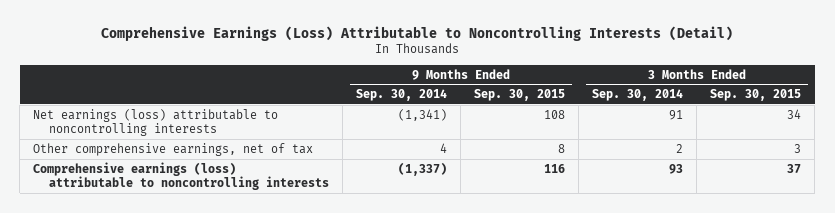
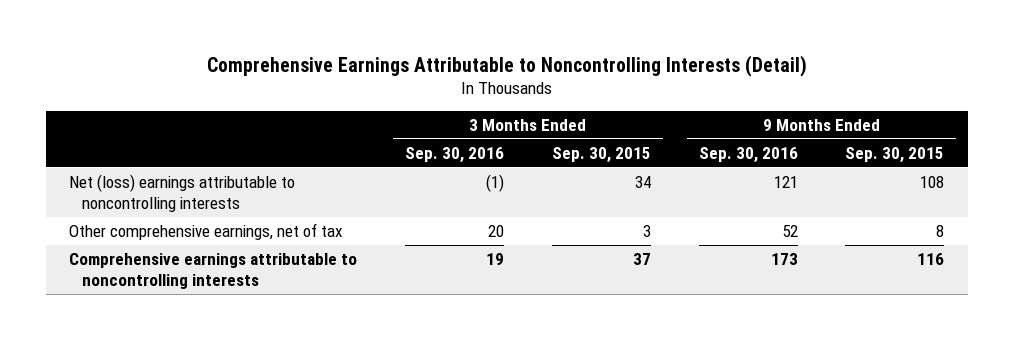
- Comprehensive Earnings (Loss) Attributable to Noncontrolling Interests (Detail)
+ Comprehensive Earnings Attributable to Noncontrolling Interests (Detail)
- | 9 Months Ended Sep. 30, 2014 | 9 Months Ended Sep. 30, 2015 | 3 Months Ended Sep. 30, 2014 | 3 Months Ended Sep. 30, 2015
+ | 3 Months Ended Sep. 30, 2016 | 3 Months Ended Sep. 30, 2015 | 9 Months Ended Sep. 30, 2016 | 9 Months Ended Sep. 30, 2015
- Net earnings (loss) attributable to noncontrolling interests | (1,341) | 108 | 91 | 34
+ Net (loss) earnings attributable to noncontrolling interests | (1) | 34 | 121 | 108
- Comprehensive earnings (loss) attributable to noncontrolling interests | (1,337) | 116 | 93 | 37
+ Comprehensive earnings attributable to noncontrolling interests | 19 | 37 | 173 | 116

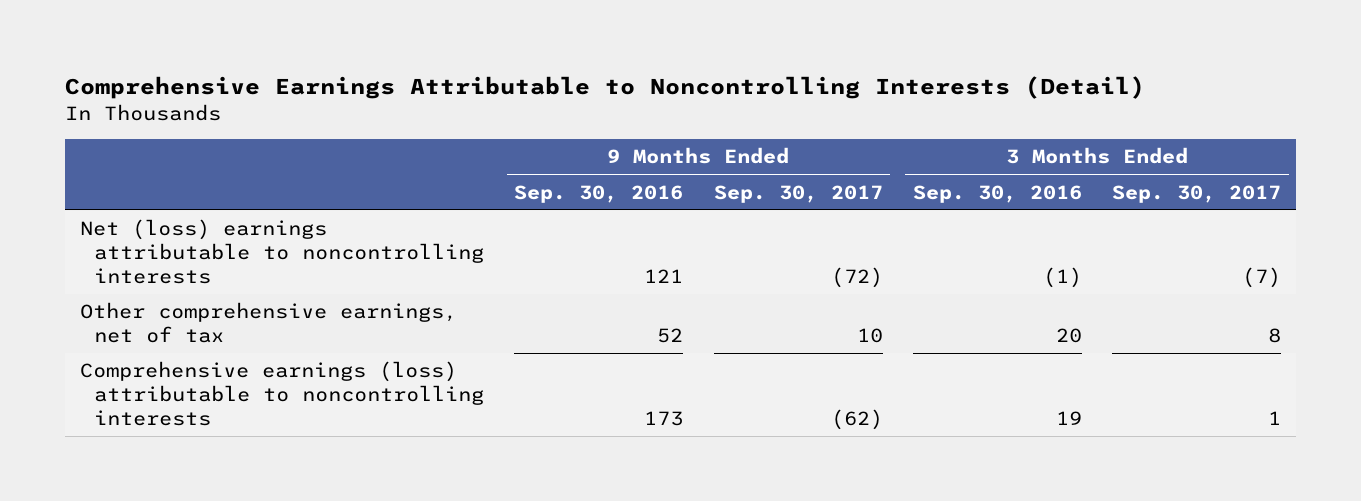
- | 3 Months Ended Sep. 30, 2016 | 3 Months Ended Sep. 30, 2015 | 9 Months Ended Sep. 30, 2016 | 9 Months Ended Sep. 30, 2015
+ | 9 Months Ended Sep. 30, 2016 | 9 Months Ended Sep. 30, 2017 | 3 Months Ended Sep. 30, 2016 | 3 Months Ended Sep. 30, 2017
- Comprehensive earnings attributable to noncontrolling interests | 19 | 37 | 173 | 116
+ Comprehensive earnings (loss) attributable to noncontrolling interests | 173 | (62) | 19 | 1

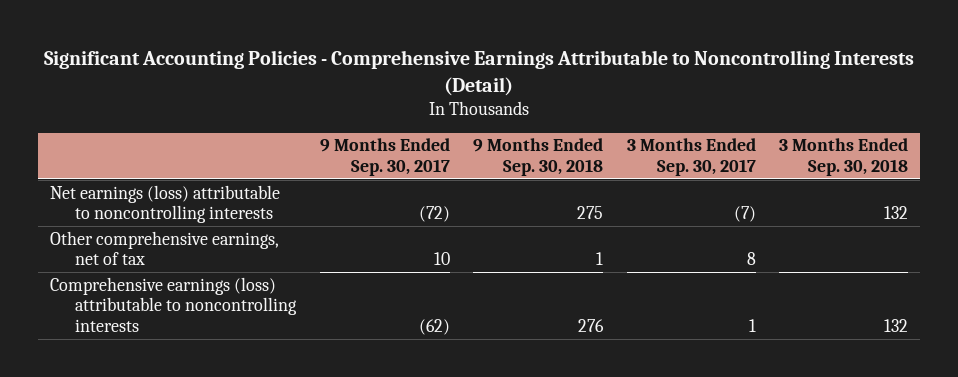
- Comprehensive Earnings Attributable to Noncontrolling Interests (Detail)
+ Significant Accounting Policies - Comprehensive Earnings Attributable to Noncontrolling Interests (Detail)
- | 9 Months Ended Sep. 30, 2016 | 9 Months Ended Sep. 30, 2017 | 3 Months Ended Sep. 30, 2016 | 3 Months Ended Sep. 30, 2017
+ | 9 Months Ended Sep. 30, 2017 | 9 Months Ended Sep. 30, 2018 | 3 Months Ended Sep. 30, 2017 | 3 Months Ended Sep. 30, 2018
- Net (loss) earnings attributable to noncontrolling interests | 121 | (72) | (1) | (7)
+ Net earnings (loss) attributable to noncontrolling interests | (72) | 275 | (7) | 132

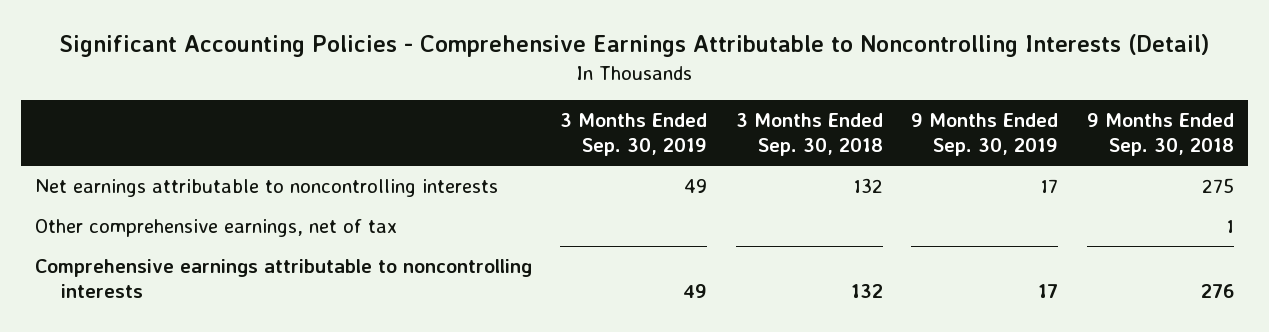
- | 9 Months Ended Sep. 30, 2017 | 9 Months Ended Sep. 30, 2018 | 3 Months Ended Sep. 30, 2017 | 3 Months Ended Sep. 30, 2018
+ | 3 Months Ended Sep. 30, 2019 | 3 Months Ended Sep. 30, 2018 | 9 Months Ended Sep. 30, 2019 | 9 Months Ended Sep. 30, 2018
- Net earnings (loss) attributable to noncontrolling interests | (72) | 275 | (7) | 132
+ Net earnings attributable to noncontrolling interests | 49 | 132 | 17 | 275
- Comprehensive earnings (loss) attributable to noncontrolling interests | (62) | 276 | 1 | 132
+ Comprehensive earnings attributable to noncontrolling interests | 49 | 132 | 17 | 276

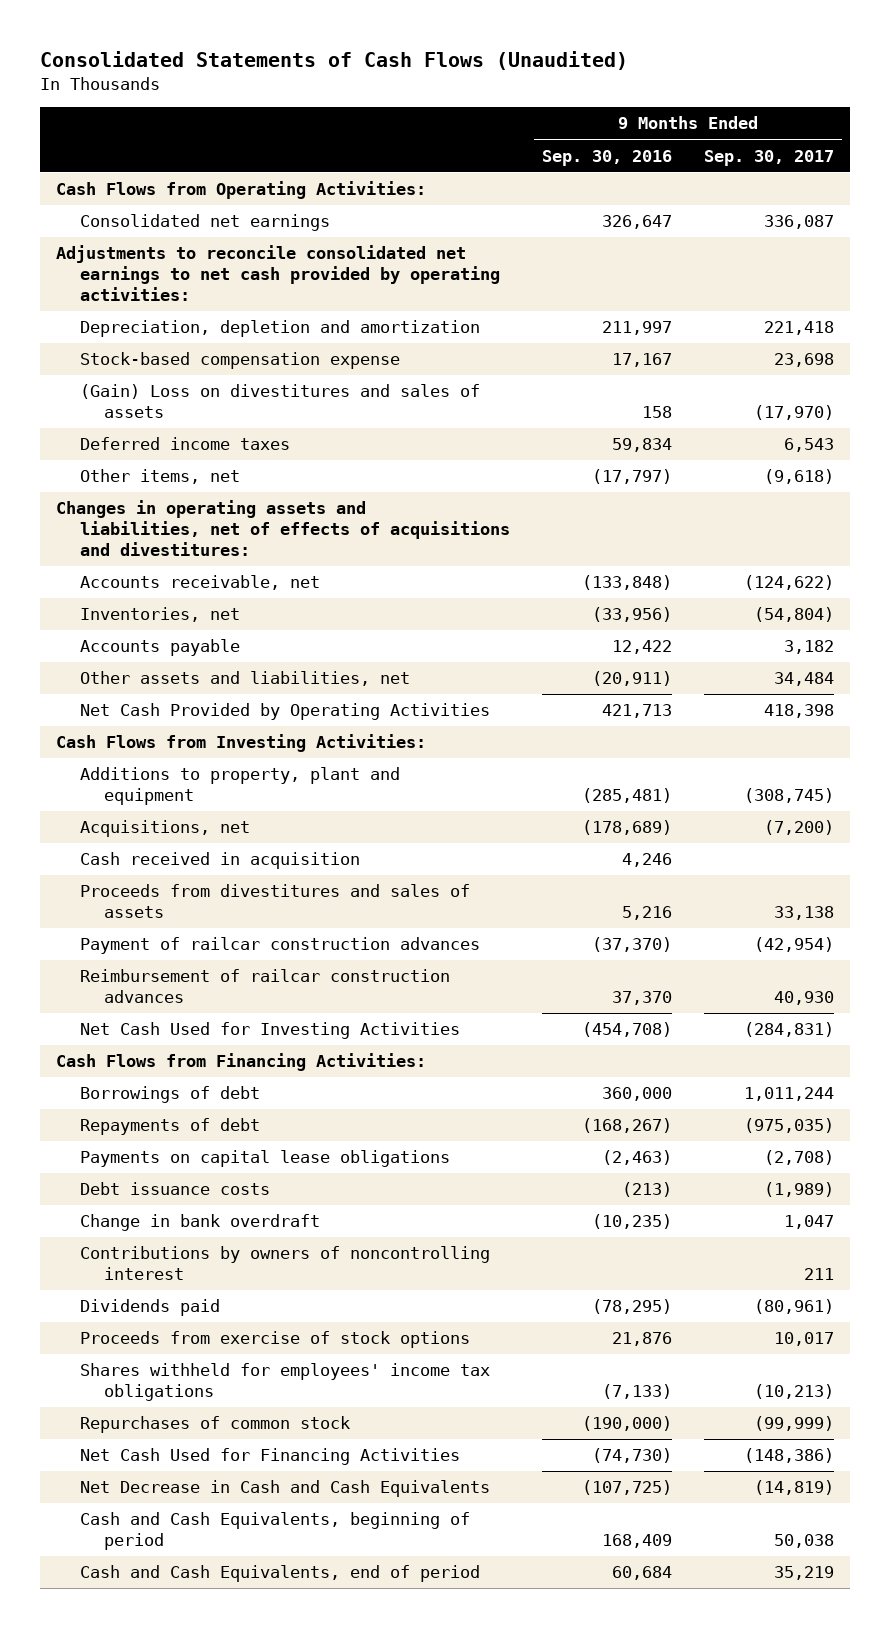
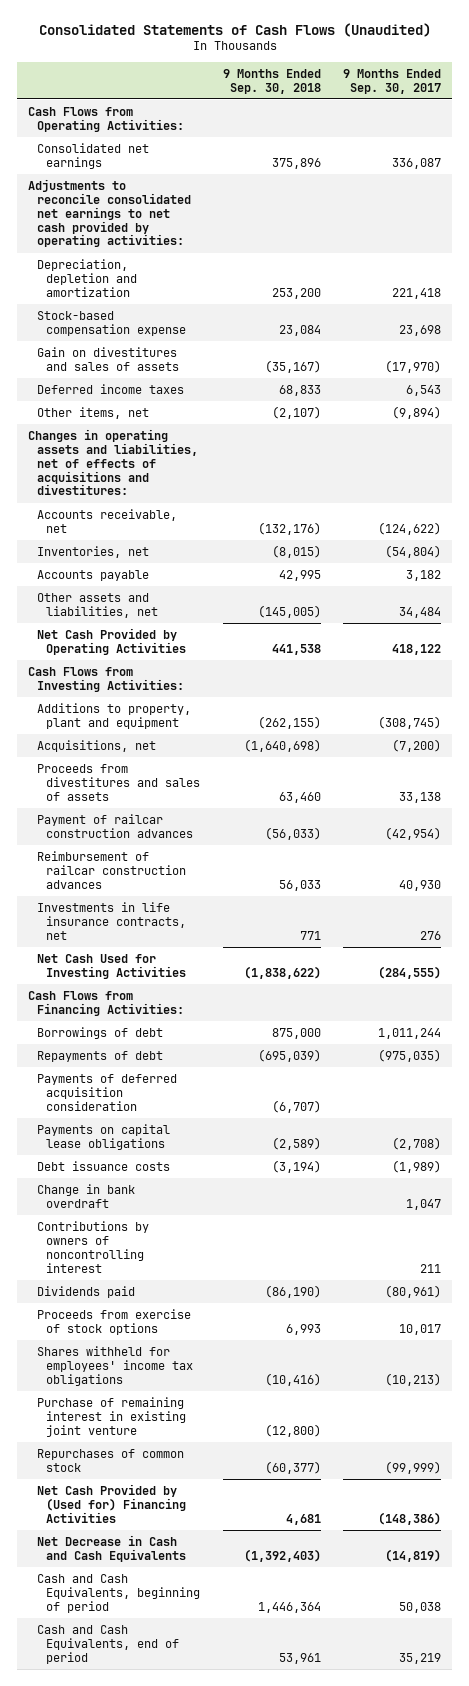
- | 9 Months Ended Sep. 30, 2016 | 9 Months Ended Sep. 30, 2017
+ | 9 Months Ended Sep. 30, 2018 | 9 Months Ended Sep. 30, 2017
- (Gain) Loss on divestitures and sales of assets | 158 | (17,970)
+ Gain on divestitures and sales of assets | (35,167) | (17,970)
- Other items, net | (17,797) | (9,618)
+ Other items, net | (2,107) | (9,894)
- Net Cash Provided by Operating Activities | 421,713 | 418,398
+ Net Cash Provided by Operating Activities | 441,538 | 418,122
- Cash received in acquisition | 4,246 |
- Net Cash Used for Investing Activities | (454,708) | (284,831)
+ Investments in life insurance contracts, net | 771 | 276
+ Net Cash Used for Investing Activities | (1,838,622) | (284,555)
+ Payments of deferred acquisition consideration | (6,707) |
+ Purchase of remaining interest in existing joint venture | (12,800) |
- Net Cash Used for Financing Activities | (74,730) | (148,386)
+ Net Cash Provided by (Used for) Financing Activities | 4,681 | (148,386)

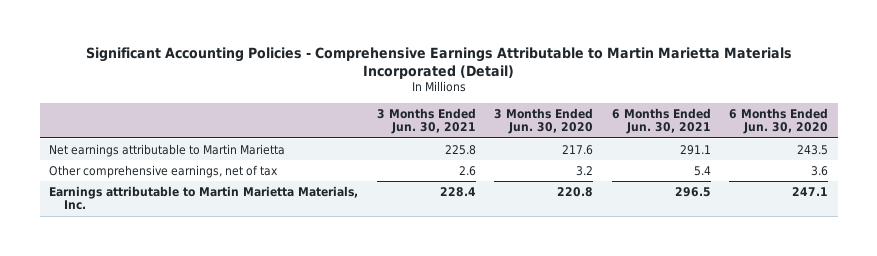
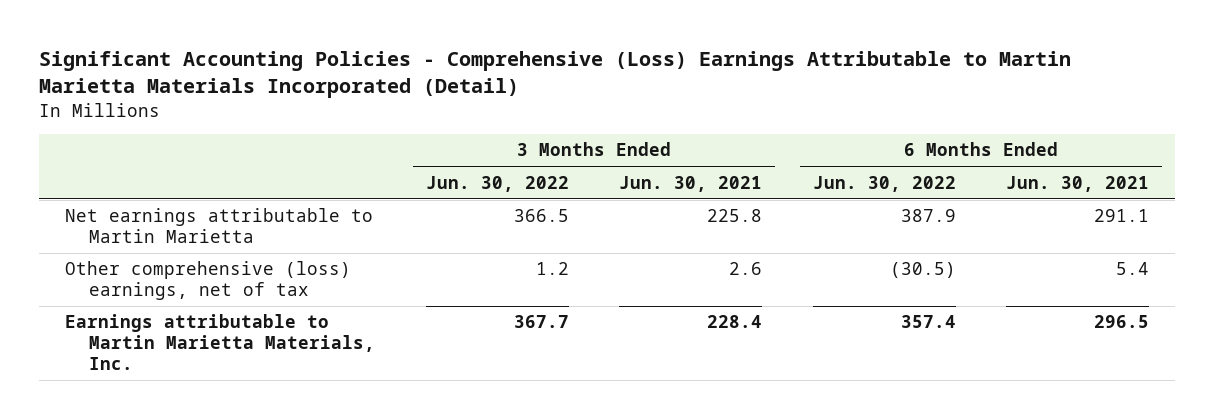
- Significant Accounting Policies - Comprehensive Earnings Attributable to Martin Marietta Materials Incorporated (Detail)
+ Significant Accounting Policies - Comprehensive (Loss) Earnings Attributable to Martin Marietta Materials Incorporated (Detail)
- | 3 Months Ended Jun. 30, 2021 | 3 Months Ended Jun. 30, 2020 | 6 Months Ended Jun. 30, 2021 | 6 Months Ended Jun. 30, 2020
+ | 3 Months Ended Jun. 30, 2022 | 3 Months Ended Jun. 30, 2021 | 6 Months Ended Jun. 30, 2022 | 6 Months Ended Jun. 30, 2021
- Other comprehensive earnings, net of tax | 2.6 | 3.2 | 5.4 | 3.6
+ Other comprehensive (loss) earnings, net of tax | 1.2 | 2.6 | (30.5) | 5.4

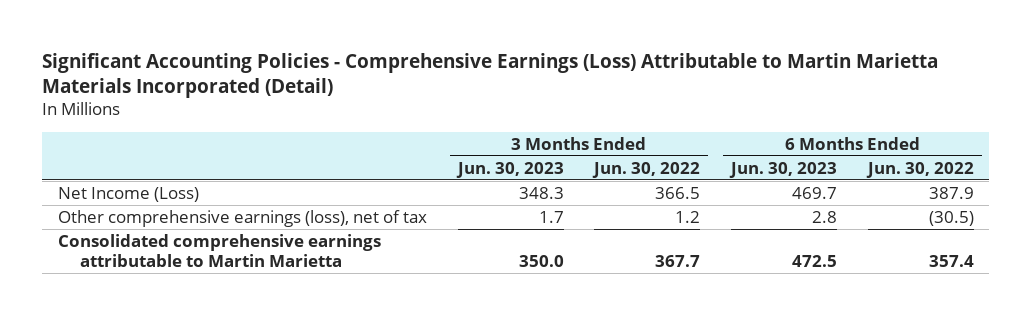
- Significant Accounting Policies - Comprehensive (Loss) Earnings Attributable to Martin Marietta Materials Incorporated (Detail)
+ Significant Accounting Policies - Comprehensive Earnings (Loss) Attributable to Martin Marietta Materials Incorporated (Detail)
- | 3 Months Ended Jun. 30, 2022 | 3 Months Ended Jun. 30, 2021 | 6 Months Ended Jun. 30, 2022 | 6 Months Ended Jun. 30, 2021
+ | 3 Months Ended Jun. 30, 2023 | 3 Months Ended Jun. 30, 2022 | 6 Months Ended Jun. 30, 2023 | 6 Months Ended Jun. 30, 2022
- Net earnings attributable to Martin Marietta | 366.5 | 225.8 | 387.9 | 291.1
- Other comprehensive (loss) earnings, net of tax | 1.2 | 2.6 | (30.5) | 5.4
- Earnings attributable to Martin Marietta Materials, Inc. | 367.7 | 228.4 | 357.4 | 296.5
+ Net Income (Loss) | 348.3 | 366.5 | 469.7 | 387.9
+ Other comprehensive earnings (loss), net of tax | 1.7 | 1.2 | 2.8 | (30.5)
+ Consolidated comprehensive earnings attributable to Martin Marietta | 350.0 | 367.7 | 472.5 | 357.4

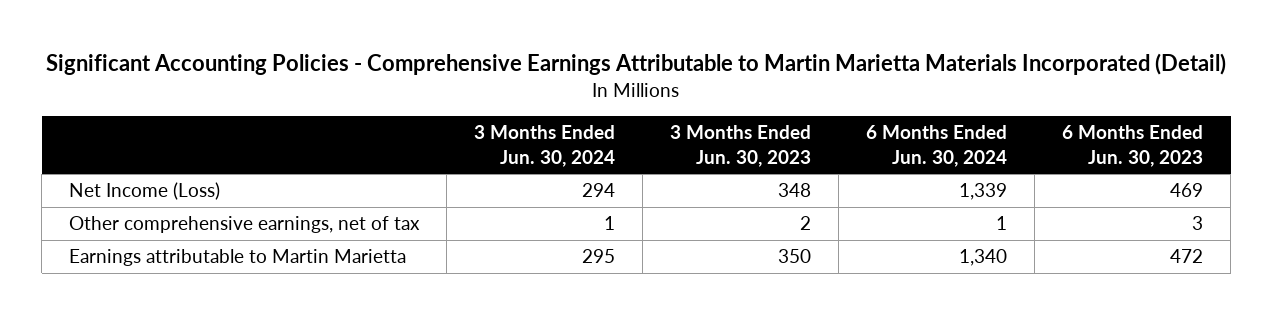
- Significant Accounting Policies - Comprehensive Earnings (Loss) Attributable to Martin Marietta Materials Incorporated (Detail)
+ Significant Accounting Policies - Comprehensive Earnings Attributable to Martin Marietta Materials Incorporated (Detail)
- | 3 Months Ended Jun. 30, 2023 | 3 Months Ended Jun. 30, 2022 | 6 Months Ended Jun. 30, 2023 | 6 Months Ended Jun. 30, 2022
+ | 3 Months Ended Jun. 30, 2024 | 3 Months Ended Jun. 30, 2023 | 6 Months Ended Jun. 30, 2024 | 6 Months Ended Jun. 30, 2023
- Net Income (Loss) | 348.3 | 366.5 | 469.7 | 387.9
- Other comprehensive earnings (loss), net of tax | 1.7 | 1.2 | 2.8 | (30.5)
- Consolidated comprehensive earnings attributable to Martin Marietta | 350.0 | 367.7 | 472.5 | 357.4
+ Net Income (Loss) | 294 | 348 | 1,339 | 469
+ Other comprehensive earnings, net of tax | 1 | 2 | 1 | 3
+ Earnings attributable to Martin Marietta | 295 | 350 | 1,340 | 472

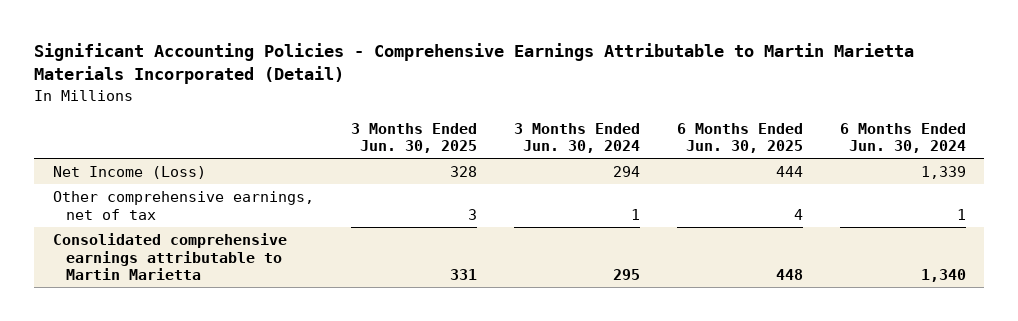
- | 3 Months Ended Jun. 30, 2024 | 3 Months Ended Jun. 30, 2023 | 6 Months Ended Jun. 30, 2024 | 6 Months Ended Jun. 30, 2023
+ | 3 Months Ended Jun. 30, 2025 | 3 Months Ended Jun. 30, 2024 | 6 Months Ended Jun. 30, 2025 | 6 Months Ended Jun. 30, 2024
- Earnings attributable to Martin Marietta | 295 | 350 | 1,340 | 472
+ Consolidated comprehensive earnings attributable to Martin Marietta | 331 | 295 | 448 | 1,340

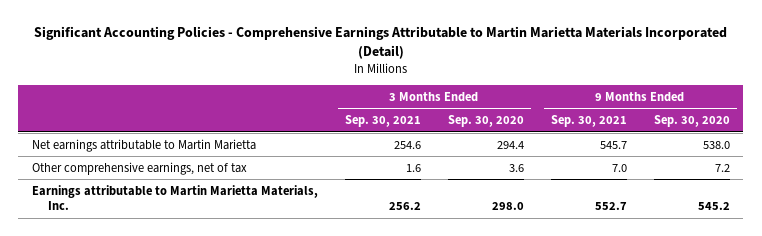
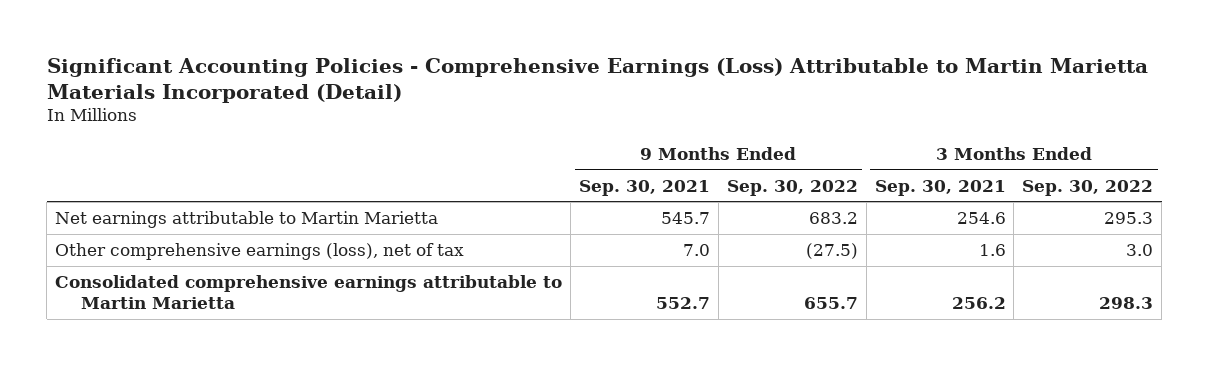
- Significant Accounting Policies - Comprehensive Earnings Attributable to Martin Marietta Materials Incorporated (Detail)
+ Significant Accounting Policies - Comprehensive Earnings (Loss) Attributable to Martin Marietta Materials Incorporated (Detail)
- | 3 Months Ended Sep. 30, 2021 | 3 Months Ended Sep. 30, 2020 | 9 Months Ended Sep. 30, 2021 | 9 Months Ended Sep. 30, 2020
+ | 9 Months Ended Sep. 30, 2021 | 9 Months Ended Sep. 30, 2022 | 3 Months Ended Sep. 30, 2021 | 3 Months Ended Sep. 30, 2022
- Other comprehensive earnings, net of tax | 1.6 | 3.6 | 7.0 | 7.2
- Earnings attributable to Martin Marietta Materials, Inc. | 256.2 | 298.0 | 552.7 | 545.2
+ Other comprehensive earnings (loss), net of tax | 7.0 | (27.5) | 1.6 | 3.0
+ Consolidated comprehensive earnings attributable to Martin Marietta | 552.7 | 655.7 | 256.2 | 298.3

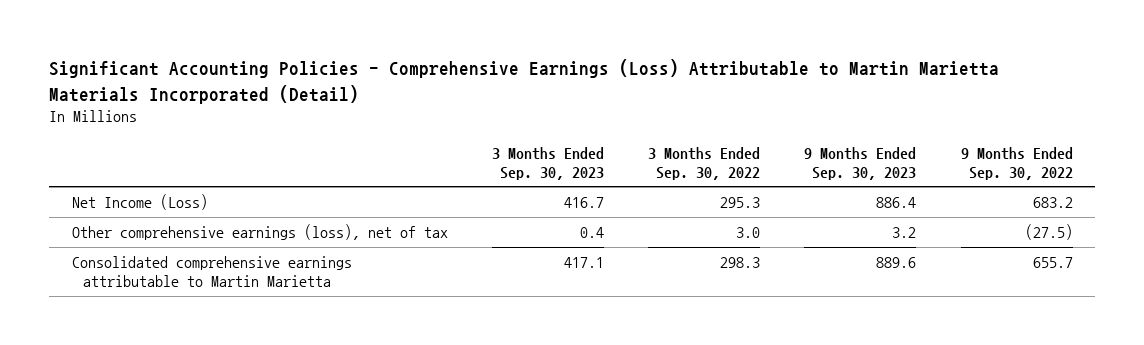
- | 9 Months Ended Sep. 30, 2021 | 9 Months Ended Sep. 30, 2022 | 3 Months Ended Sep. 30, 2021 | 3 Months Ended Sep. 30, 2022
+ | 3 Months Ended Sep. 30, 2023 | 3 Months Ended Sep. 30, 2022 | 9 Months Ended Sep. 30, 2023 | 9 Months Ended Sep. 30, 2022
- Net earnings attributable to Martin Marietta | 545.7 | 683.2 | 254.6 | 295.3
+ Net Income (Loss) | 416.7 | 295.3 | 886.4 | 683.2

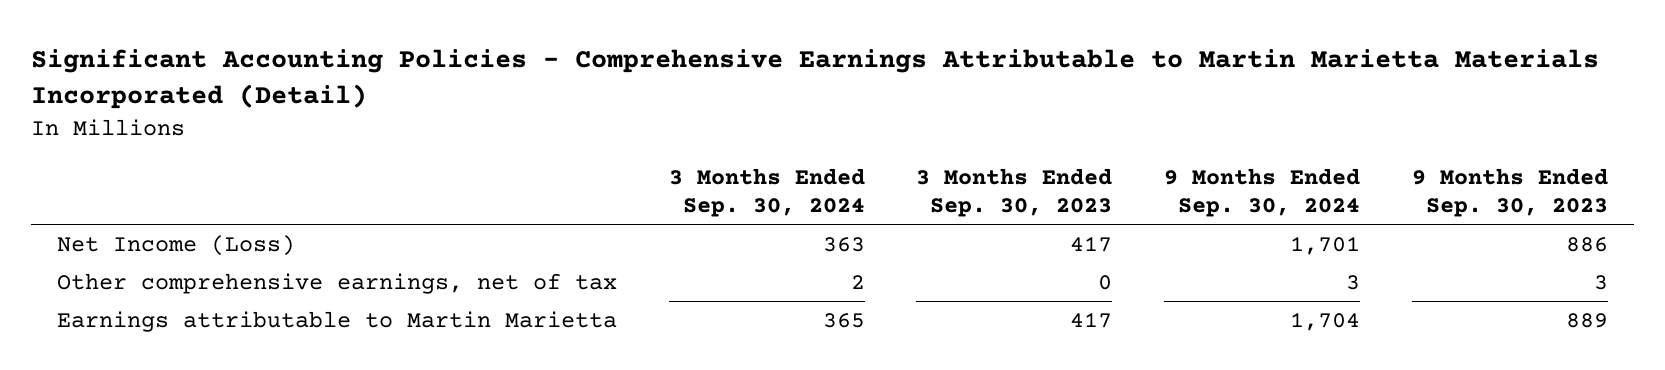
- Significant Accounting Policies - Comprehensive Earnings (Loss) Attributable to Martin Marietta Materials Incorporated (Detail)
+ Significant Accounting Policies - Comprehensive Earnings Attributable to Martin Marietta Materials Incorporated (Detail)
- | 3 Months Ended Sep. 30, 2023 | 3 Months Ended Sep. 30, 2022 | 9 Months Ended Sep. 30, 2023 | 9 Months Ended Sep. 30, 2022
+ | 3 Months Ended Sep. 30, 2024 | 3 Months Ended Sep. 30, 2023 | 9 Months Ended Sep. 30, 2024 | 9 Months Ended Sep. 30, 2023
- Net Income (Loss) | 416.7 | 295.3 | 886.4 | 683.2
- Other comprehensive earnings (loss), net of tax | 0.4 | 3.0 | 3.2 | (27.5)
- Consolidated comprehensive earnings attributable to Martin Marietta | 417.1 | 298.3 | 889.6 | 655.7
+ Net Income (Loss) | 363 | 417 | 1,701 | 886
+ Other comprehensive earnings, net of tax | 2 | 0 | 3 | 3
+ Earnings attributable to Martin Marietta | 365 | 417 | 1,704 | 889

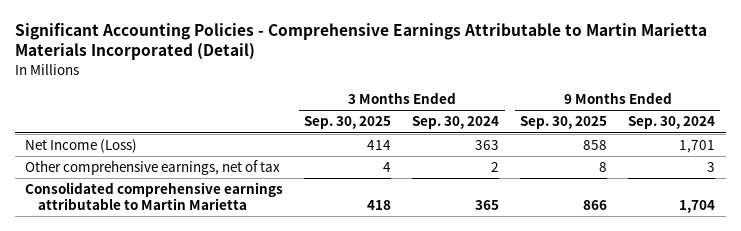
- | 3 Months Ended Sep. 30, 2024 | 3 Months Ended Sep. 30, 2023 | 9 Months Ended Sep. 30, 2024 | 9 Months Ended Sep. 30, 2023
+ | 3 Months Ended Sep. 30, 2025 | 3 Months Ended Sep. 30, 2024 | 9 Months Ended Sep. 30, 2025 | 9 Months Ended Sep. 30, 2024
- Earnings attributable to Martin Marietta | 365 | 417 | 1,704 | 889
+ Consolidated comprehensive earnings attributable to Martin Marietta | 418 | 365 | 866 | 1,704

